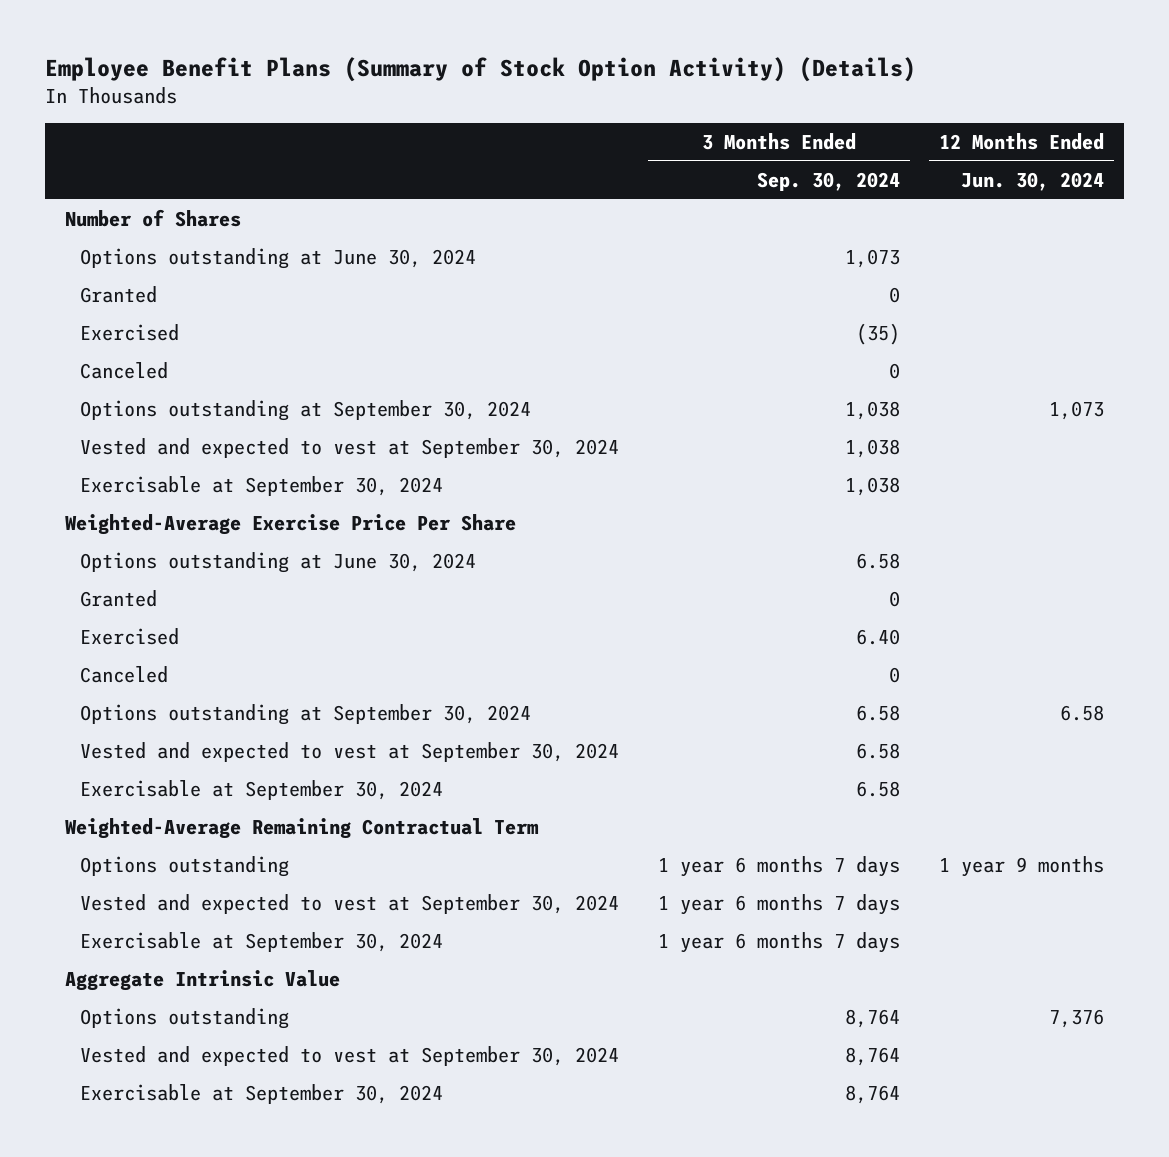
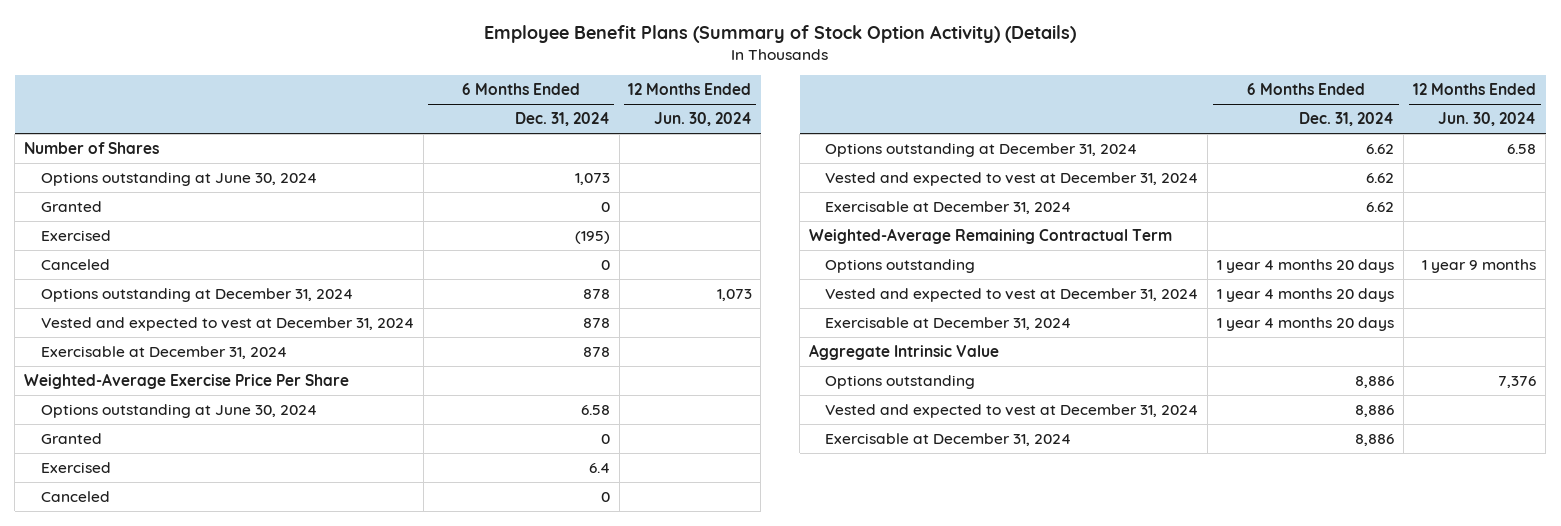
- | 3 Months Ended Sep. 30, 2024 | 12 Months Ended Jun. 30, 2024
+ | 6 Months Ended Dec. 31, 2024 | 12 Months Ended Jun. 30, 2024
- Options outstanding at September 30, 2024 | 1,038 | 1,073
- Vested and expected to vest at September 30, 2024 | 1,038 |
- Exercisable at September 30, 2024 | 1,038 |
+ Options outstanding at December 31, 2024 | 878 | 1,073
+ Vested and expected to vest at December 31, 2024 | 878 |
+ Exercisable at December 31, 2024 | 878 |
- Options outstanding at September 30, 2024 | 6.58 | 6.58
- Vested and expected to vest at September 30, 2024 | 6.58 |
- Exercisable at September 30, 2024 | 6.58 |
+ Options outstanding at December 31, 2024 | 6.62 | 6.58
+ Vested and expected to vest at December 31, 2024 | 6.62 |
+ Exercisable at December 31, 2024 | 6.62 |
- Vested and expected to vest at September 30, 2024 | 1 year 6 months 7 days |
- Exercisable at September 30, 2024 | 1 year 6 months 7 days |
+ Vested and expected to vest at December 31, 2024 | 1 year 4 months 20 days |
+ Exercisable at December 31, 2024 | 1 year 4 months 20 days |
- Vested and expected to vest at September 30, 2024 | 8,764 |
- Exercisable at September 30, 2024 | 8,764 |
+ Vested and expected to vest at December 31, 2024 | 8,886 |
+ Exercisable at December 31, 2024 | 8,886 |

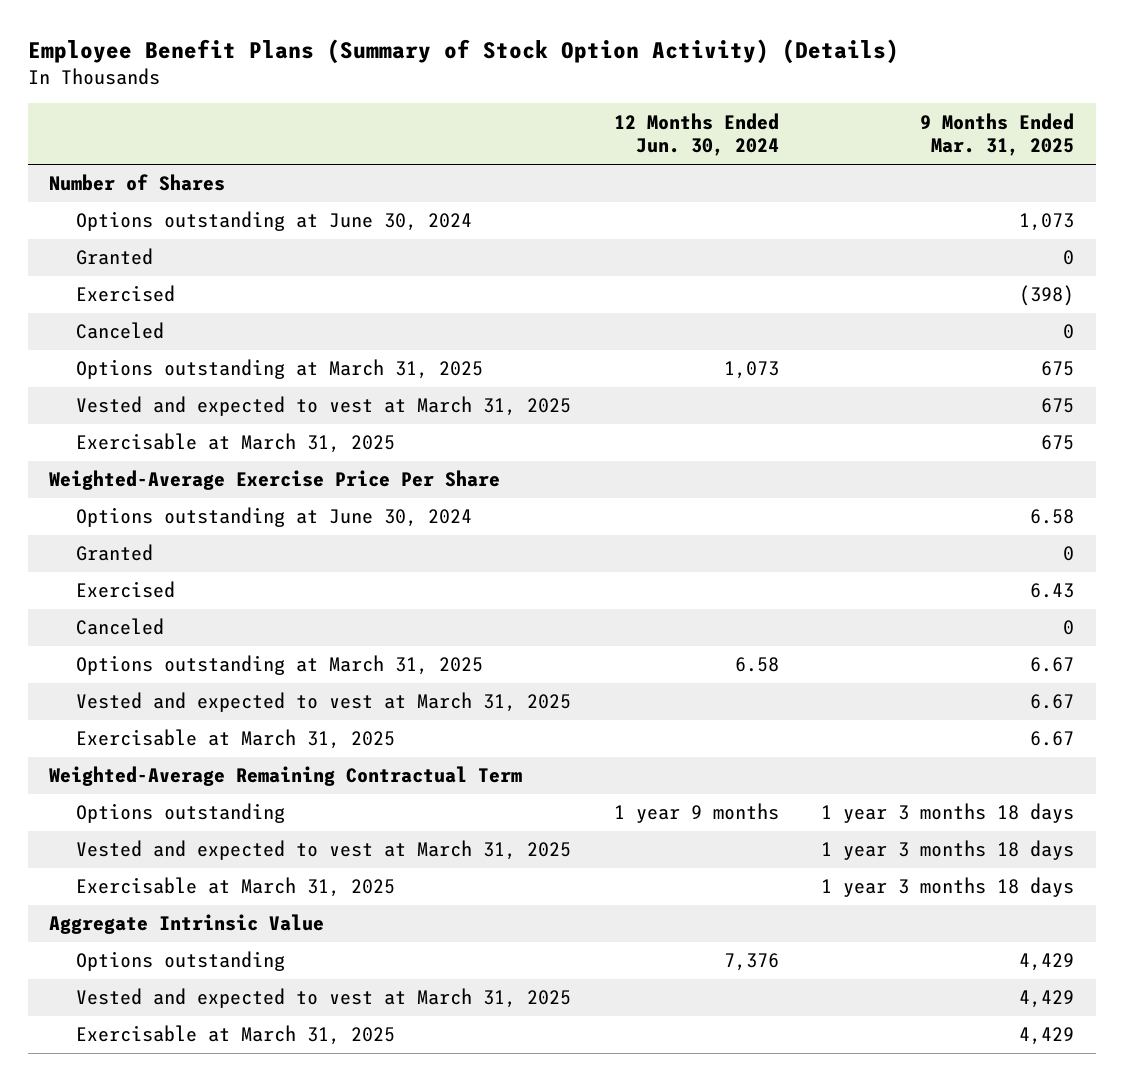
- | 6 Months Ended Dec. 31, 2024 | 12 Months Ended Jun. 30, 2024
+ | 12 Months Ended Jun. 30, 2024 | 9 Months Ended Mar. 31, 2025
- Options outstanding at December 31, 2024 | 878 | 1,073
- Vested and expected to vest at December 31, 2024 | 878 |
- Exercisable at December 31, 2024 | 878 |
+ Options outstanding at March 31, 2025 | 1,073 | 675
+ Vested and expected to vest at March 31, 2025 | | 675
+ Exercisable at March 31, 2025 | | 675
- Options outstanding at December 31, 2024 | 6.62 | 6.58
- Vested and expected to vest at December 31, 2024 | 6.62 |
- Exercisable at December 31, 2024 | 6.62 |
+ Options outstanding at March 31, 2025 | 6.58 | 6.67
+ Vested and expected to vest at March 31, 2025 | | 6.67
+ Exercisable at March 31, 2025 | | 6.67
- Vested and expected to vest at December 31, 2024 | 1 year 4 months 20 days |
- Exercisable at December 31, 2024 | 1 year 4 months 20 days |
+ Vested and expected to vest at March 31, 2025 | | 1 year 3 months 18 days
+ Exercisable at March 31, 2025 | | 1 year 3 months 18 days
- Vested and expected to vest at December 31, 2024 | 8,886 |
- Exercisable at December 31, 2024 | 8,886 |
+ Vested and expected to vest at March 31, 2025 | | 4,429
+ Exercisable at March 31, 2025 | | 4,429

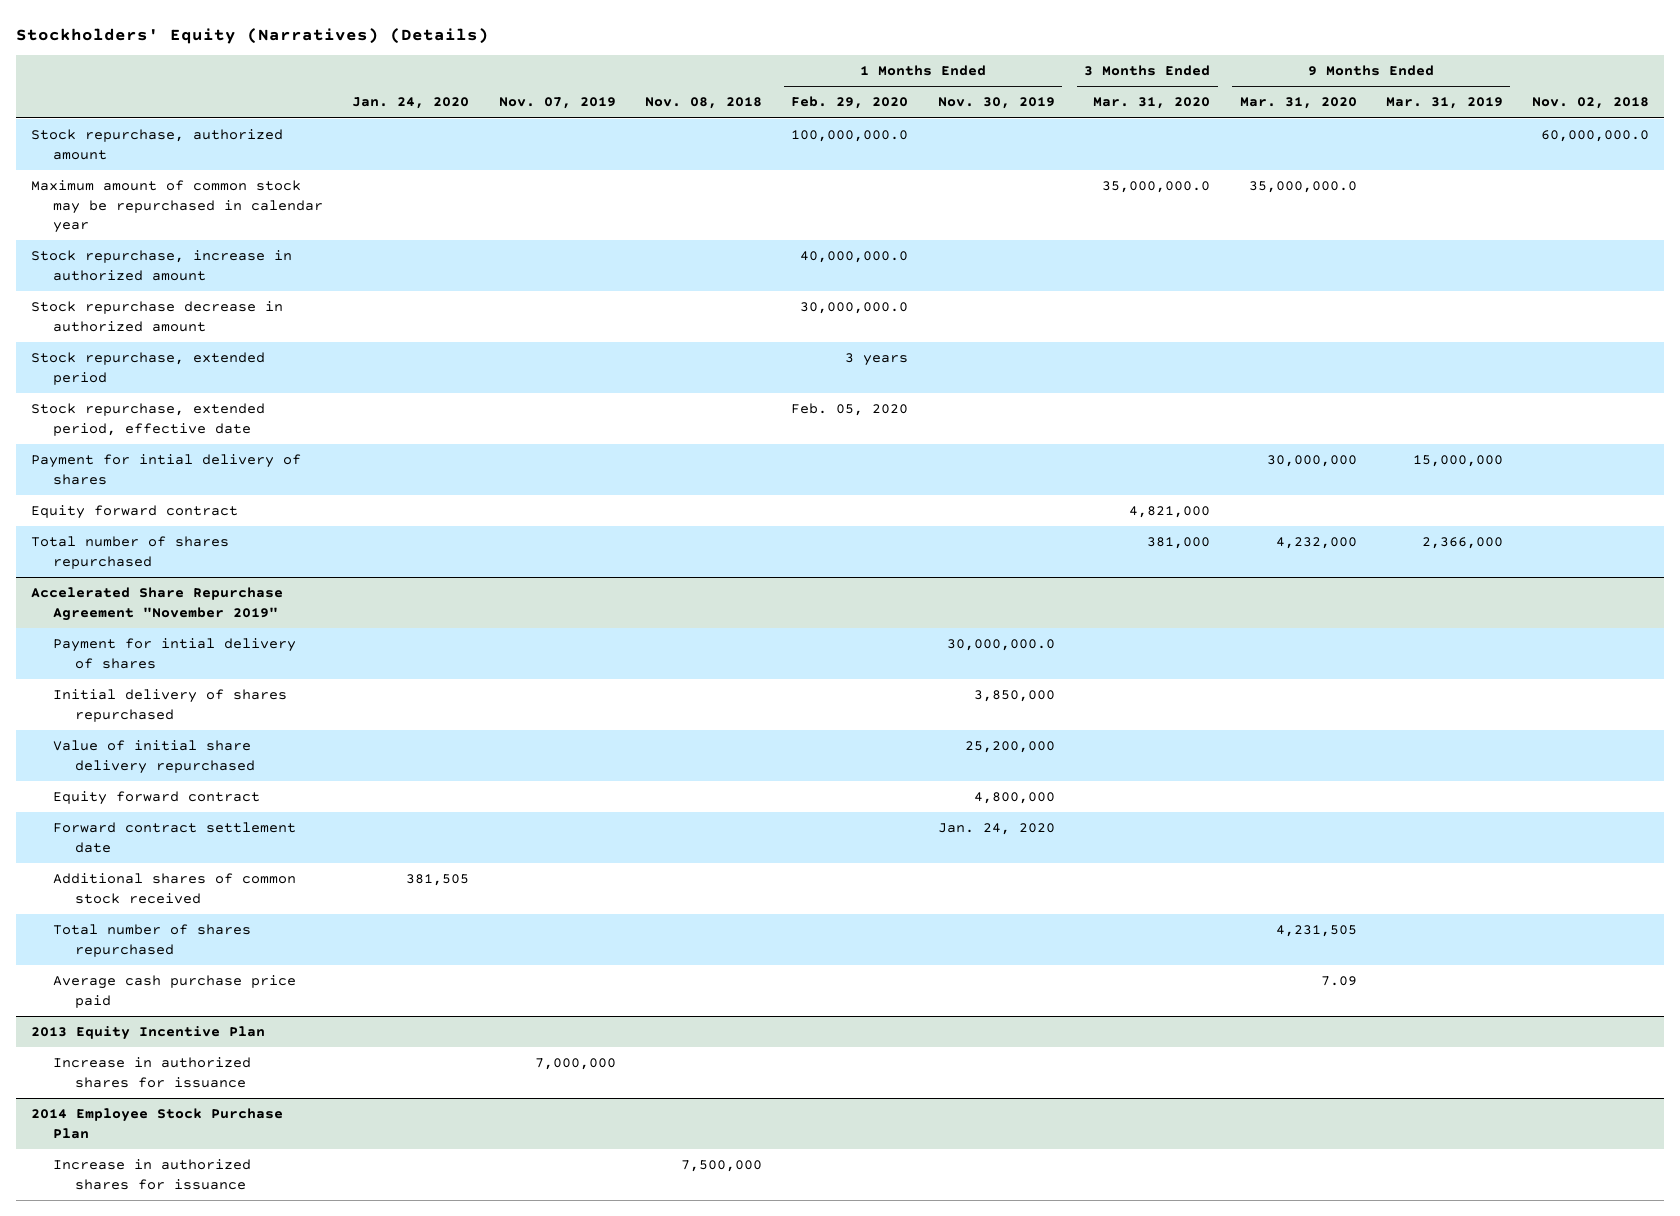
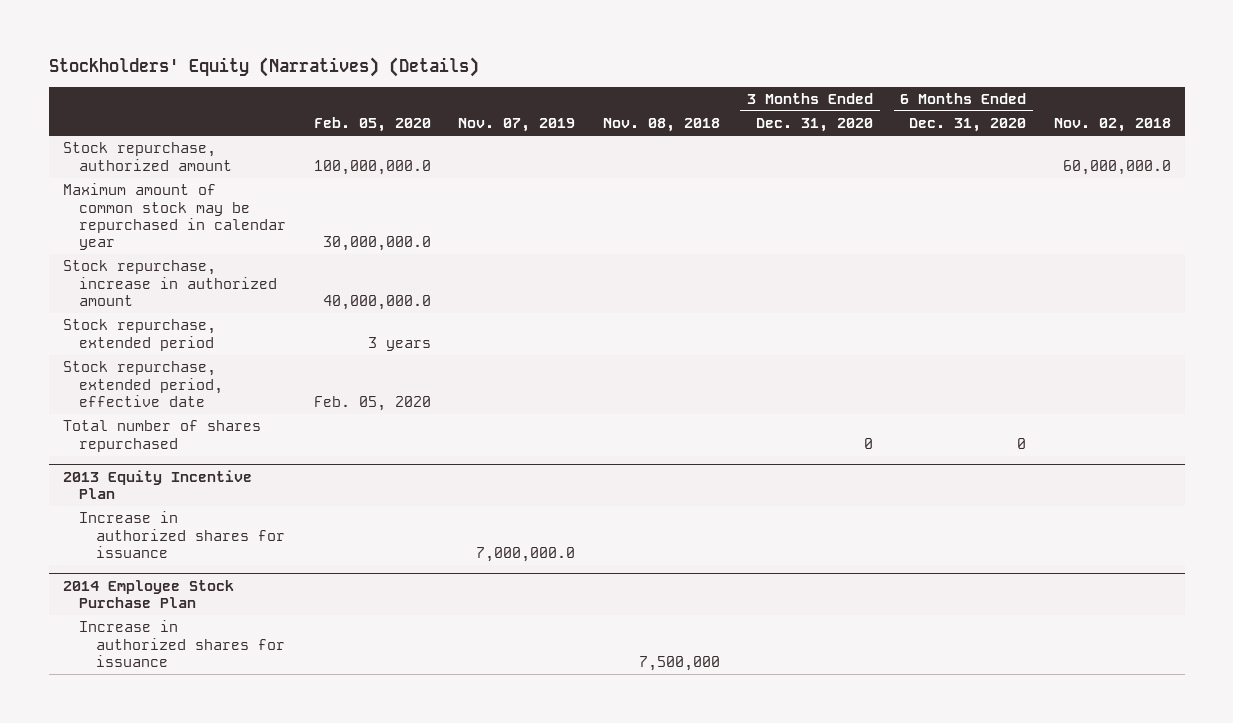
- | Jan. 24, 2020 | Nov. 07, 2019 | Nov. 08, 2018 | 1 Months Ended Feb. 29, 2020 | 1 Months Ended Nov. 30, 2019 | 3 Months Ended Mar. 31, 2020 | 9 Months Ended Mar. 31, 2020 | 9 Months Ended Mar. 31, 2019 | Nov. 02, 2018
+ | Feb. 05, 2020 | Nov. 07, 2019 | Nov. 08, 2018 | 3 Months Ended Dec. 31, 2020 | 6 Months Ended Dec. 31, 2020 | Nov. 02, 2018
- Stock repurchase decrease in authorized amount | | | | 30,000,000.0 | | | | |
- Payment for intial delivery of shares | | | | | | | 30,000,000 | 15,000,000 |
- Equity forward contract | | | | | | 4,821,000 | | |
- Accelerated Share Repurchase Agreement "November 2019"
- Payment for intial delivery of shares | | | | | 30,000,000.0 | | | |
- Initial delivery of shares repurchased | | | | | 3,850,000 | | | |
- Value of initial share delivery repurchased | | | | | 25,200,000 | | | |
- Equity forward contract | | | | | 4,800,000 | | | |
- Forward contract settlement date | | | | | Jan. 24, 2020 | | | |
- Additional shares of common stock received | 381,505 | | | | | | | |
- Total number of shares repurchased | | | | | | | 4,231,505 | |
- Average cash purchase price paid | | | | | | | 7.09 | |
@ 2013 Equity Incentive Plan
- Increase in authorized shares for issuance | | 7,000,000 | | | | | | |
+ Increase in authorized shares for issuance | | 7,000,000.0 | | | |

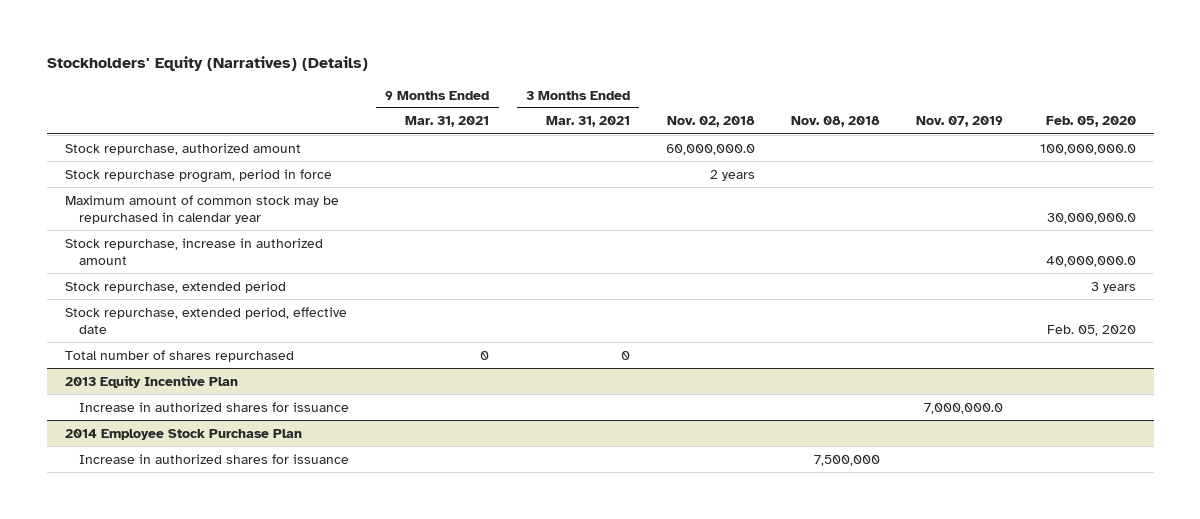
- | Feb. 05, 2020 | Nov. 07, 2019 | Nov. 08, 2018 | 3 Months Ended Dec. 31, 2020 | 6 Months Ended Dec. 31, 2020 | Nov. 02, 2018
+ | 9 Months Ended Mar. 31, 2021 | 3 Months Ended Mar. 31, 2021 | Nov. 02, 2018 | Nov. 08, 2018 | Nov. 07, 2019 | Feb. 05, 2020
+ Stock repurchase program, period in force | | | 2 years | | |

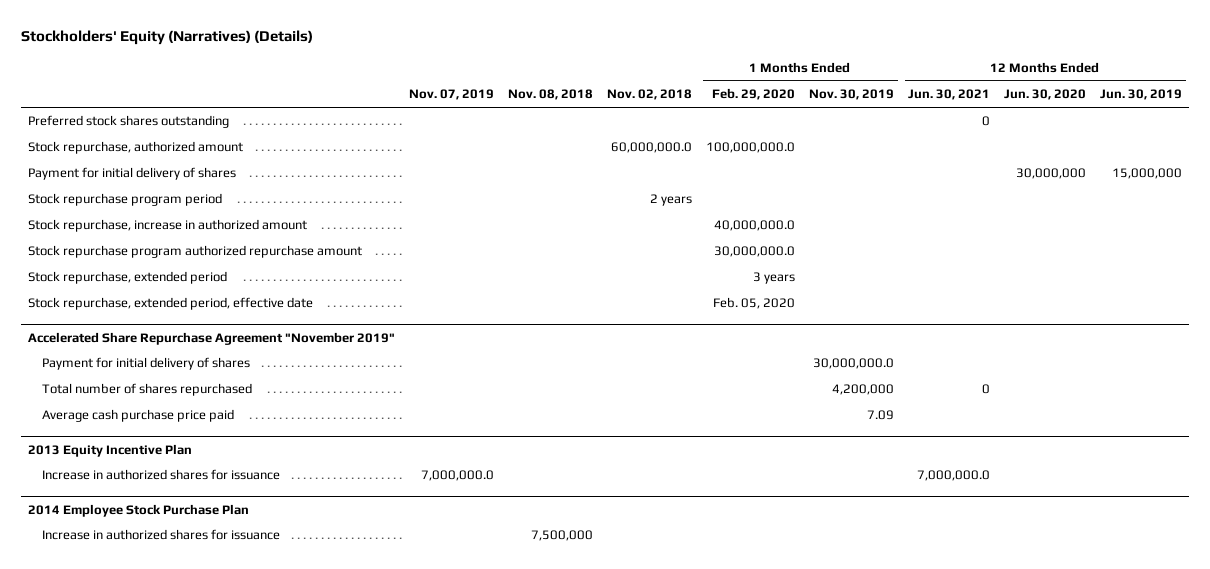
- | 9 Months Ended Mar. 31, 2021 | 3 Months Ended Mar. 31, 2021 | Nov. 02, 2018 | Nov. 08, 2018 | Nov. 07, 2019 | Feb. 05, 2020
+ | Nov. 07, 2019 | Nov. 08, 2018 | Nov. 02, 2018 | 1 Months Ended Feb. 29, 2020 | 1 Months Ended Nov. 30, 2019 | 12 Months Ended Jun. 30, 2021 | 12 Months Ended Jun. 30, 2020 | 12 Months Ended Jun. 30, 2019
+ Preferred stock shares outstanding | | | | | | 0 | |
- Stock repurchase program, period in force | | | 2 years | | |
- Maximum amount of common stock may be repurchased in calendar year | | | | | | 30,000,000.0
+ Payment for initial delivery of shares | | | | | | | 30,000,000 | 15,000,000
+ Stock repurchase program period | | | 2 years | | | | |
+ Stock repurchase program authorized repurchase amount | | | | 30,000,000.0 | | | |
- Total number of shares repurchased | 0 | 0 | | | |
+ Accelerated Share Repurchase Agreement "November 2019"
+ Payment for initial delivery of shares | | | | | 30,000,000.0 | | |
+ Total number of shares repurchased | | | | | 4,200,000 | 0 | |
+ Average cash purchase price paid | | | | | 7.09 | | |

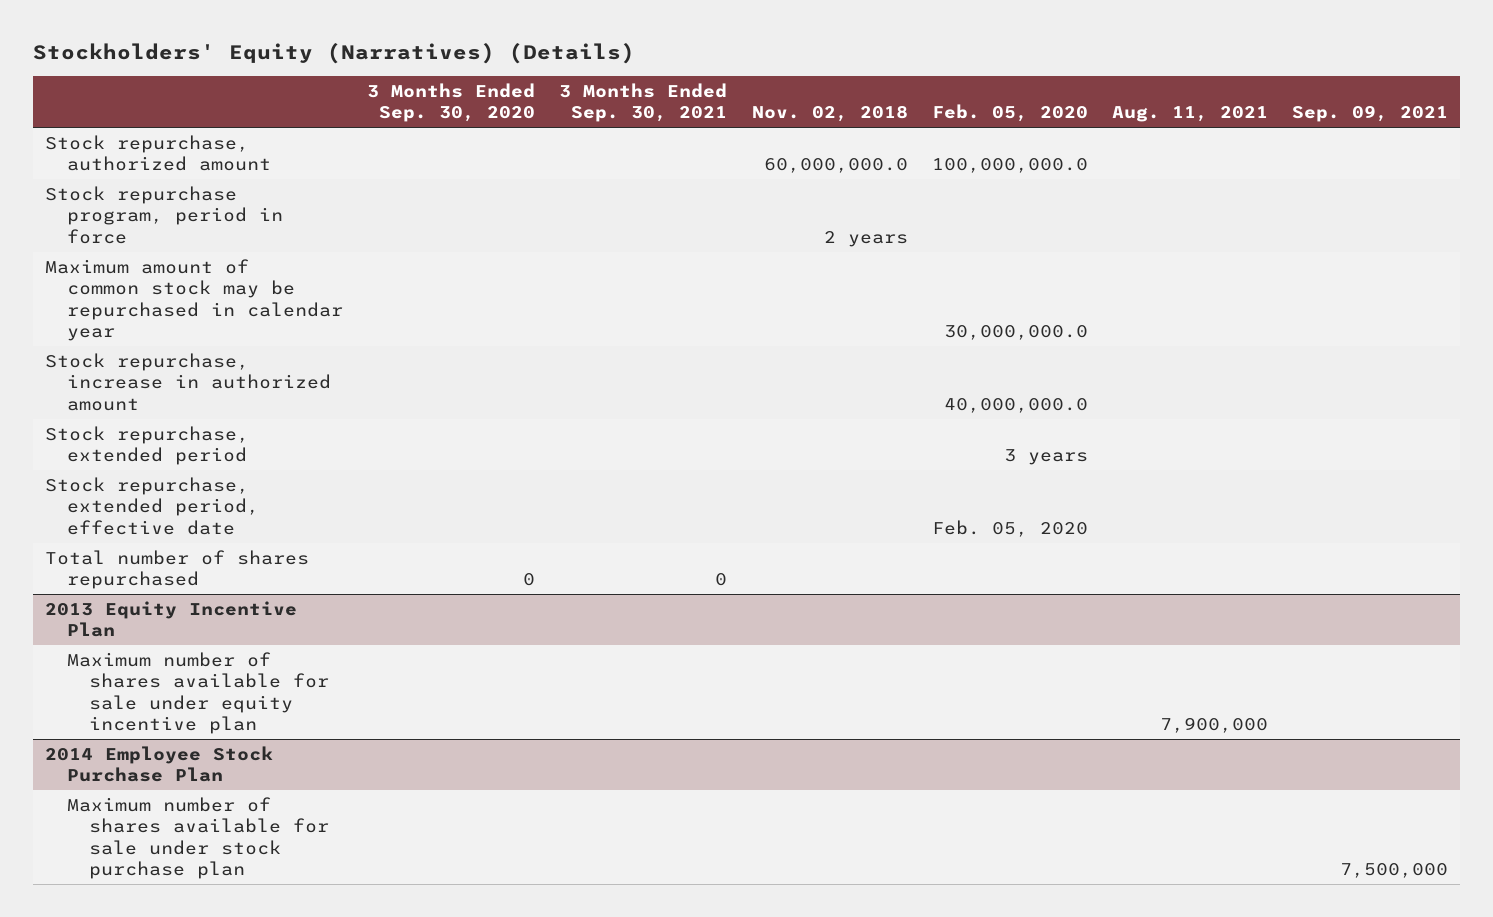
- | Nov. 07, 2019 | Nov. 08, 2018 | Nov. 02, 2018 | 1 Months Ended Feb. 29, 2020 | 1 Months Ended Nov. 30, 2019 | 12 Months Ended Jun. 30, 2021 | 12 Months Ended Jun. 30, 2020 | 12 Months Ended Jun. 30, 2019
+ | 3 Months Ended Sep. 30, 2020 | 3 Months Ended Sep. 30, 2021 | Nov. 02, 2018 | Feb. 05, 2020 | Aug. 11, 2021 | Sep. 09, 2021
- Preferred stock shares outstanding | | | | | | 0 | |
- Payment for initial delivery of shares | | | | | | | 30,000,000 | 15,000,000
- Stock repurchase program period | | | 2 years | | | | |
+ Stock repurchase program, period in force | | | 2 years | | |
+ Maximum amount of common stock may be repurchased in calendar year | | | | 30,000,000.0 | |
- Stock repurchase program authorized repurchase amount | | | | 30,000,000.0 | | | |
- Accelerated Share Repurchase Agreement "November 2019"
- Payment for initial delivery of shares | | | | | 30,000,000.0 | | |
- Total number of shares repurchased | | | | | 4,200,000 | 0 | |
- Average cash purchase price paid | | | | | 7.09 | | |
+ Total number of shares repurchased | 0 | 0 | | | |
@ 2013 Equity Incentive Plan
- Increase in authorized shares for issuance | 7,000,000.0 | | | | | 7,000,000.0 | |
+ Maximum number of shares available for sale under equity incentive plan | | | | | 7,900,000 |
@ 2014 Employee Stock Purchase Plan
- Increase in authorized shares for issuance | | 7,500,000 | | | | | |
+ Maximum number of shares available for sale under stock purchase plan | | | | | | 7,500,000

